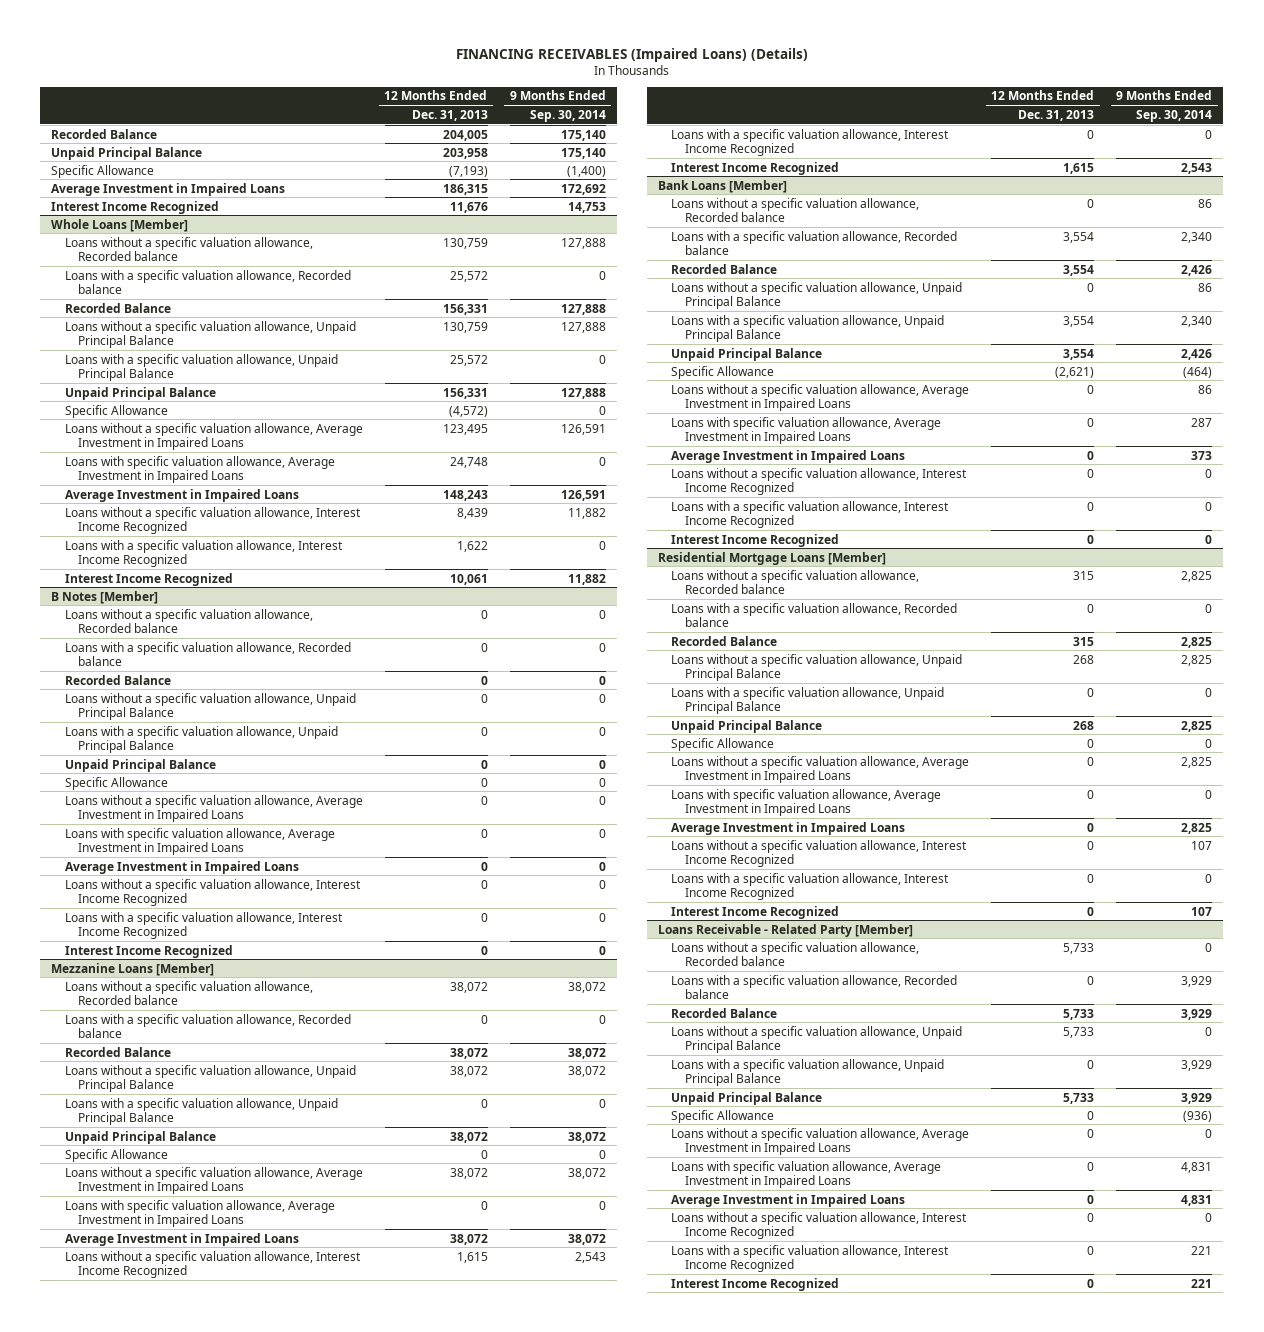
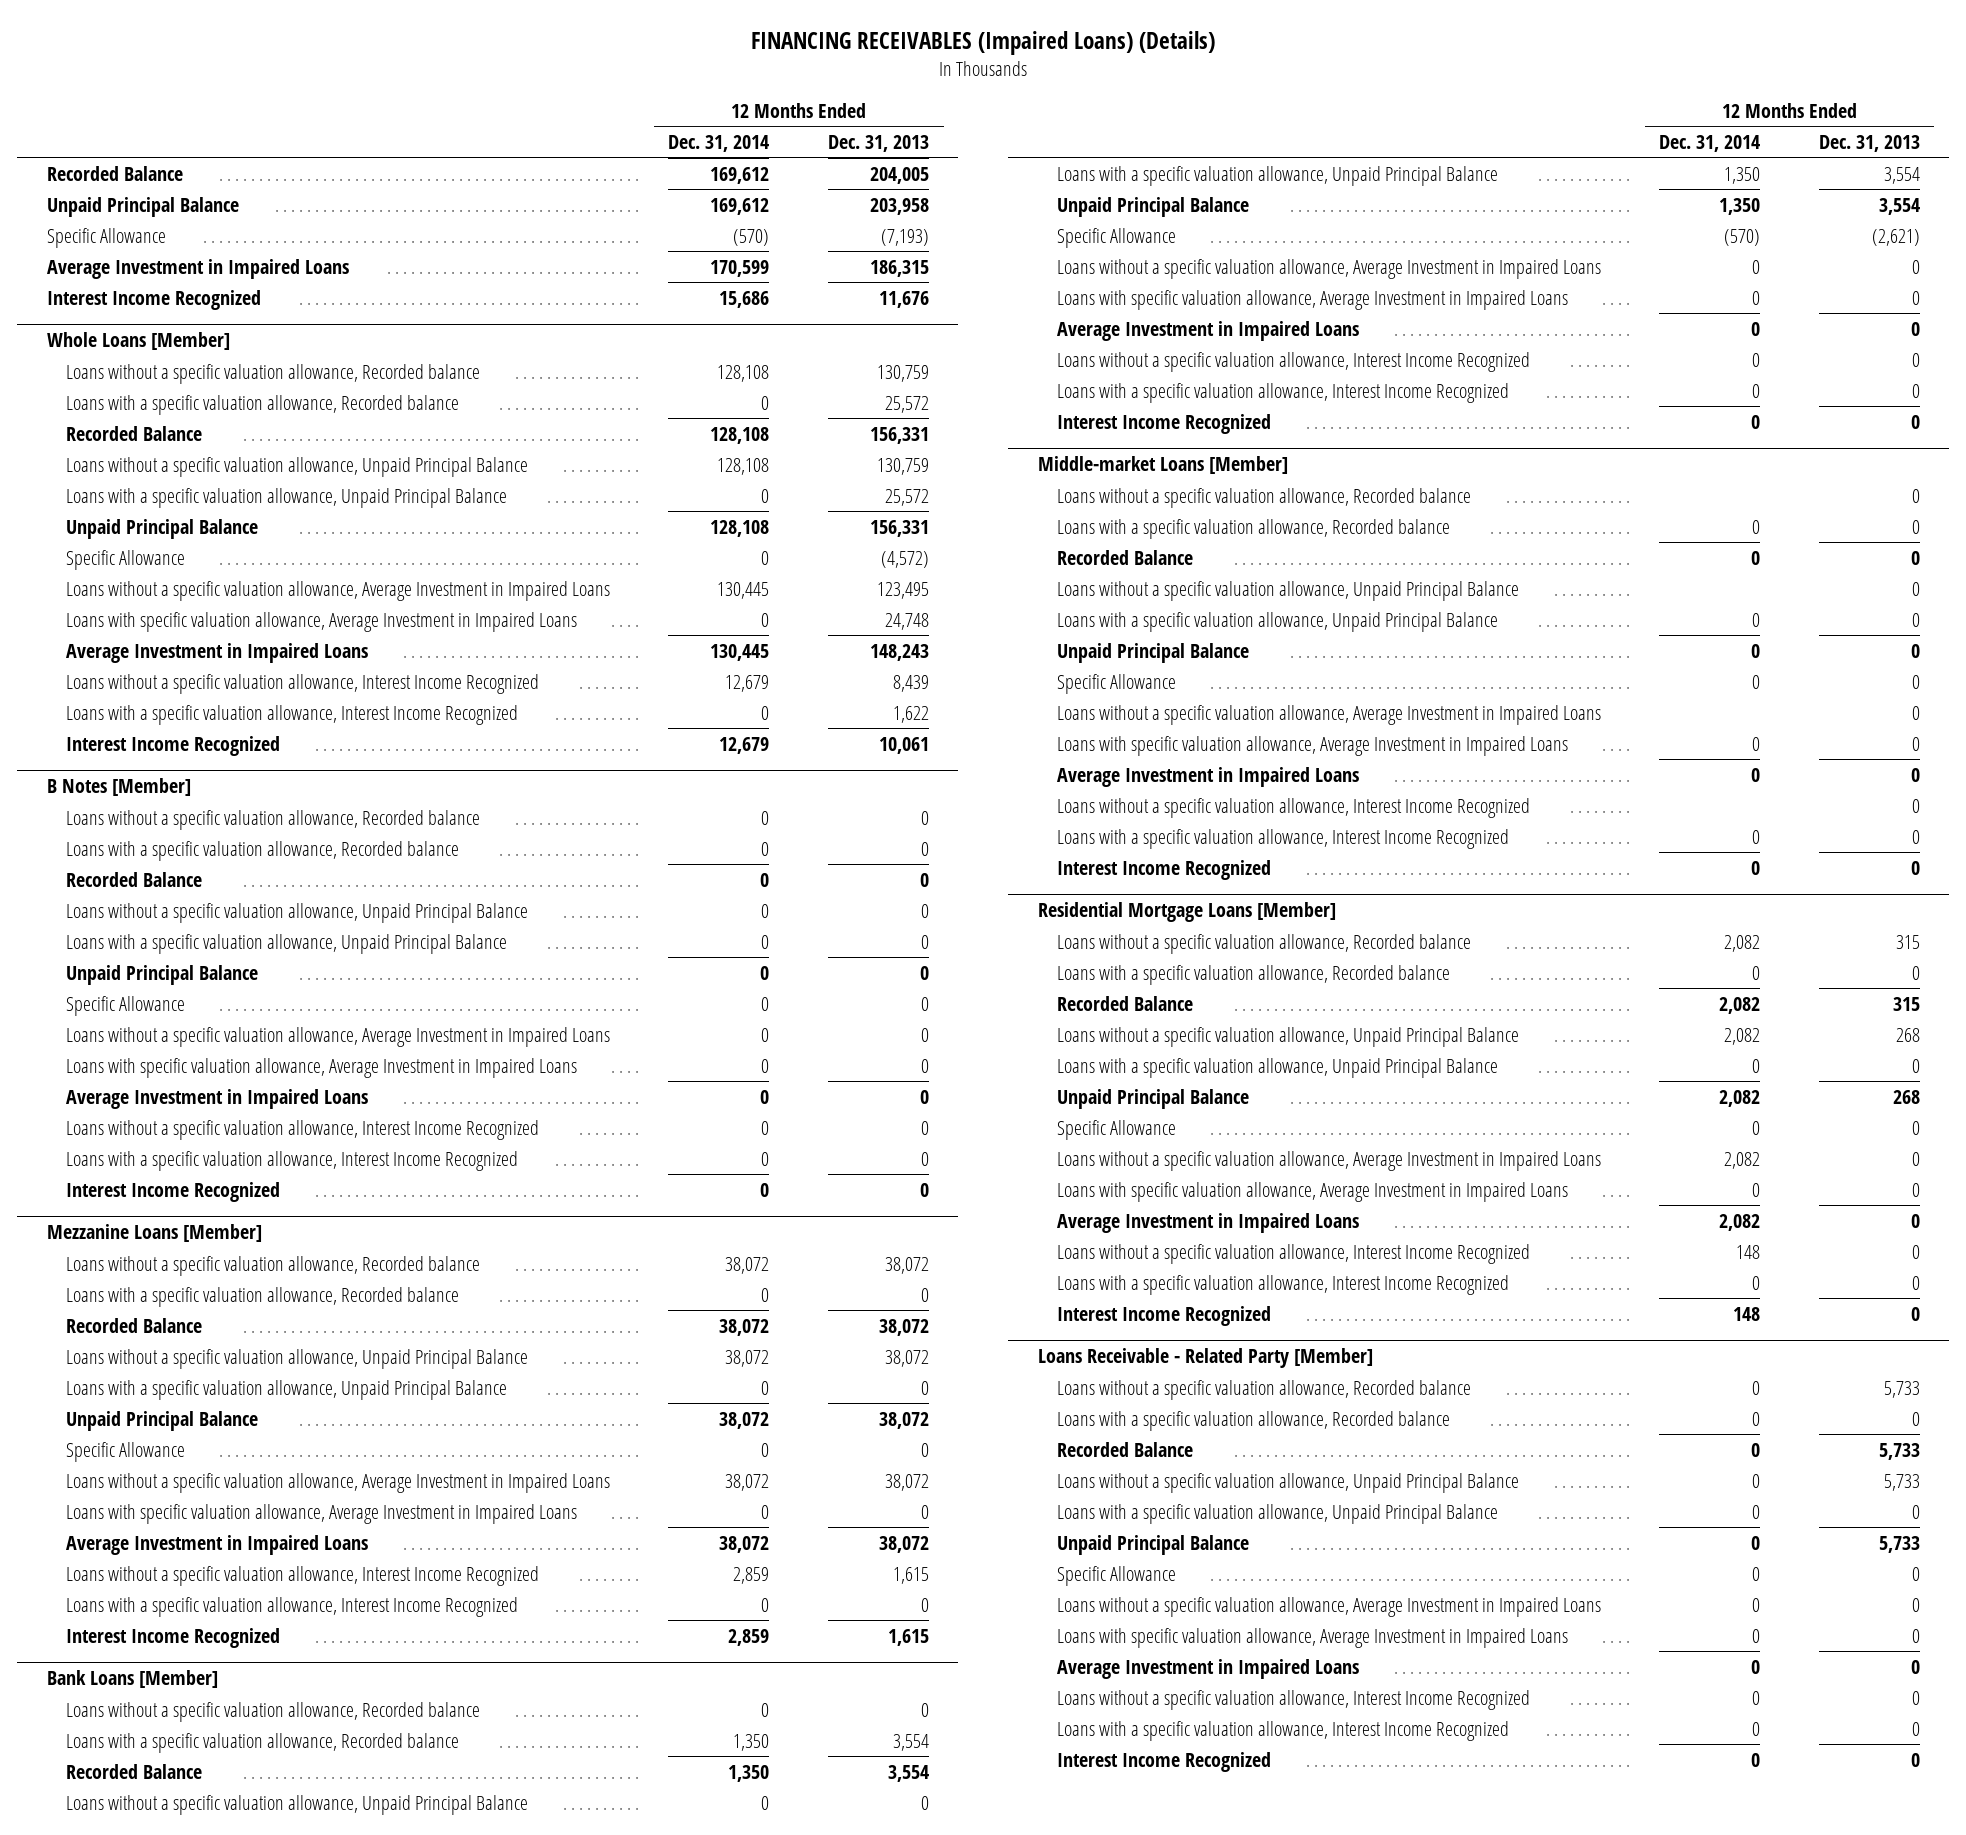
- | 12 Months Ended Dec. 31, 2013 | 9 Months Ended Sep. 30, 2014
+ | 12 Months Ended Dec. 31, 2014 | 12 Months Ended Dec. 31, 2013
+ Middle-market Loans [Member]
+ Loans without a specific valuation allowance, Recorded balance | | 0
+ Loans with a specific valuation allowance, Recorded balance | 0 | 0
+ Recorded Balance | 0 | 0
+ Loans without a specific valuation allowance, Unpaid Principal Balance | | 0
+ Loans with a specific valuation allowance, Unpaid Principal Balance | 0 | 0
+ Unpaid Principal Balance | 0 | 0
+ Specific Allowance | 0 | 0
+ Loans without a specific valuation allowance, Average Investment in Impaired Loans | | 0
+ Loans with specific valuation allowance, Average Investment in Impaired Loans | 0 | 0
+ Average Investment in Impaired Loans | 0 | 0
+ Loans without a specific valuation allowance, Interest Income Recognized | | 0
+ Loans with a specific valuation allowance, Interest Income Recognized | 0 | 0
+ Interest Income Recognized | 0 | 0

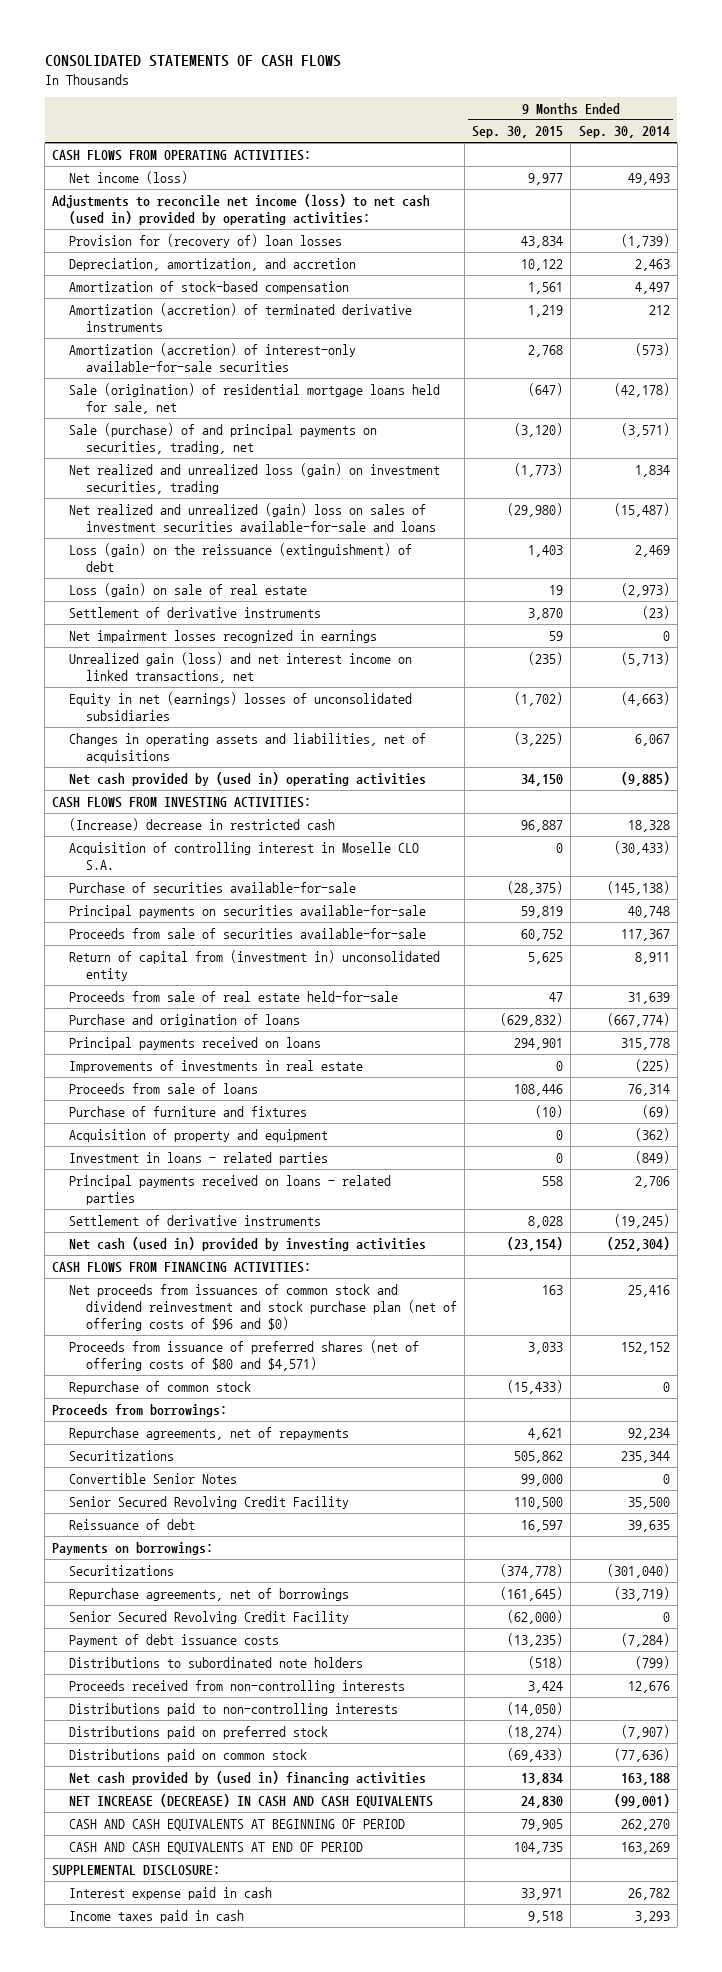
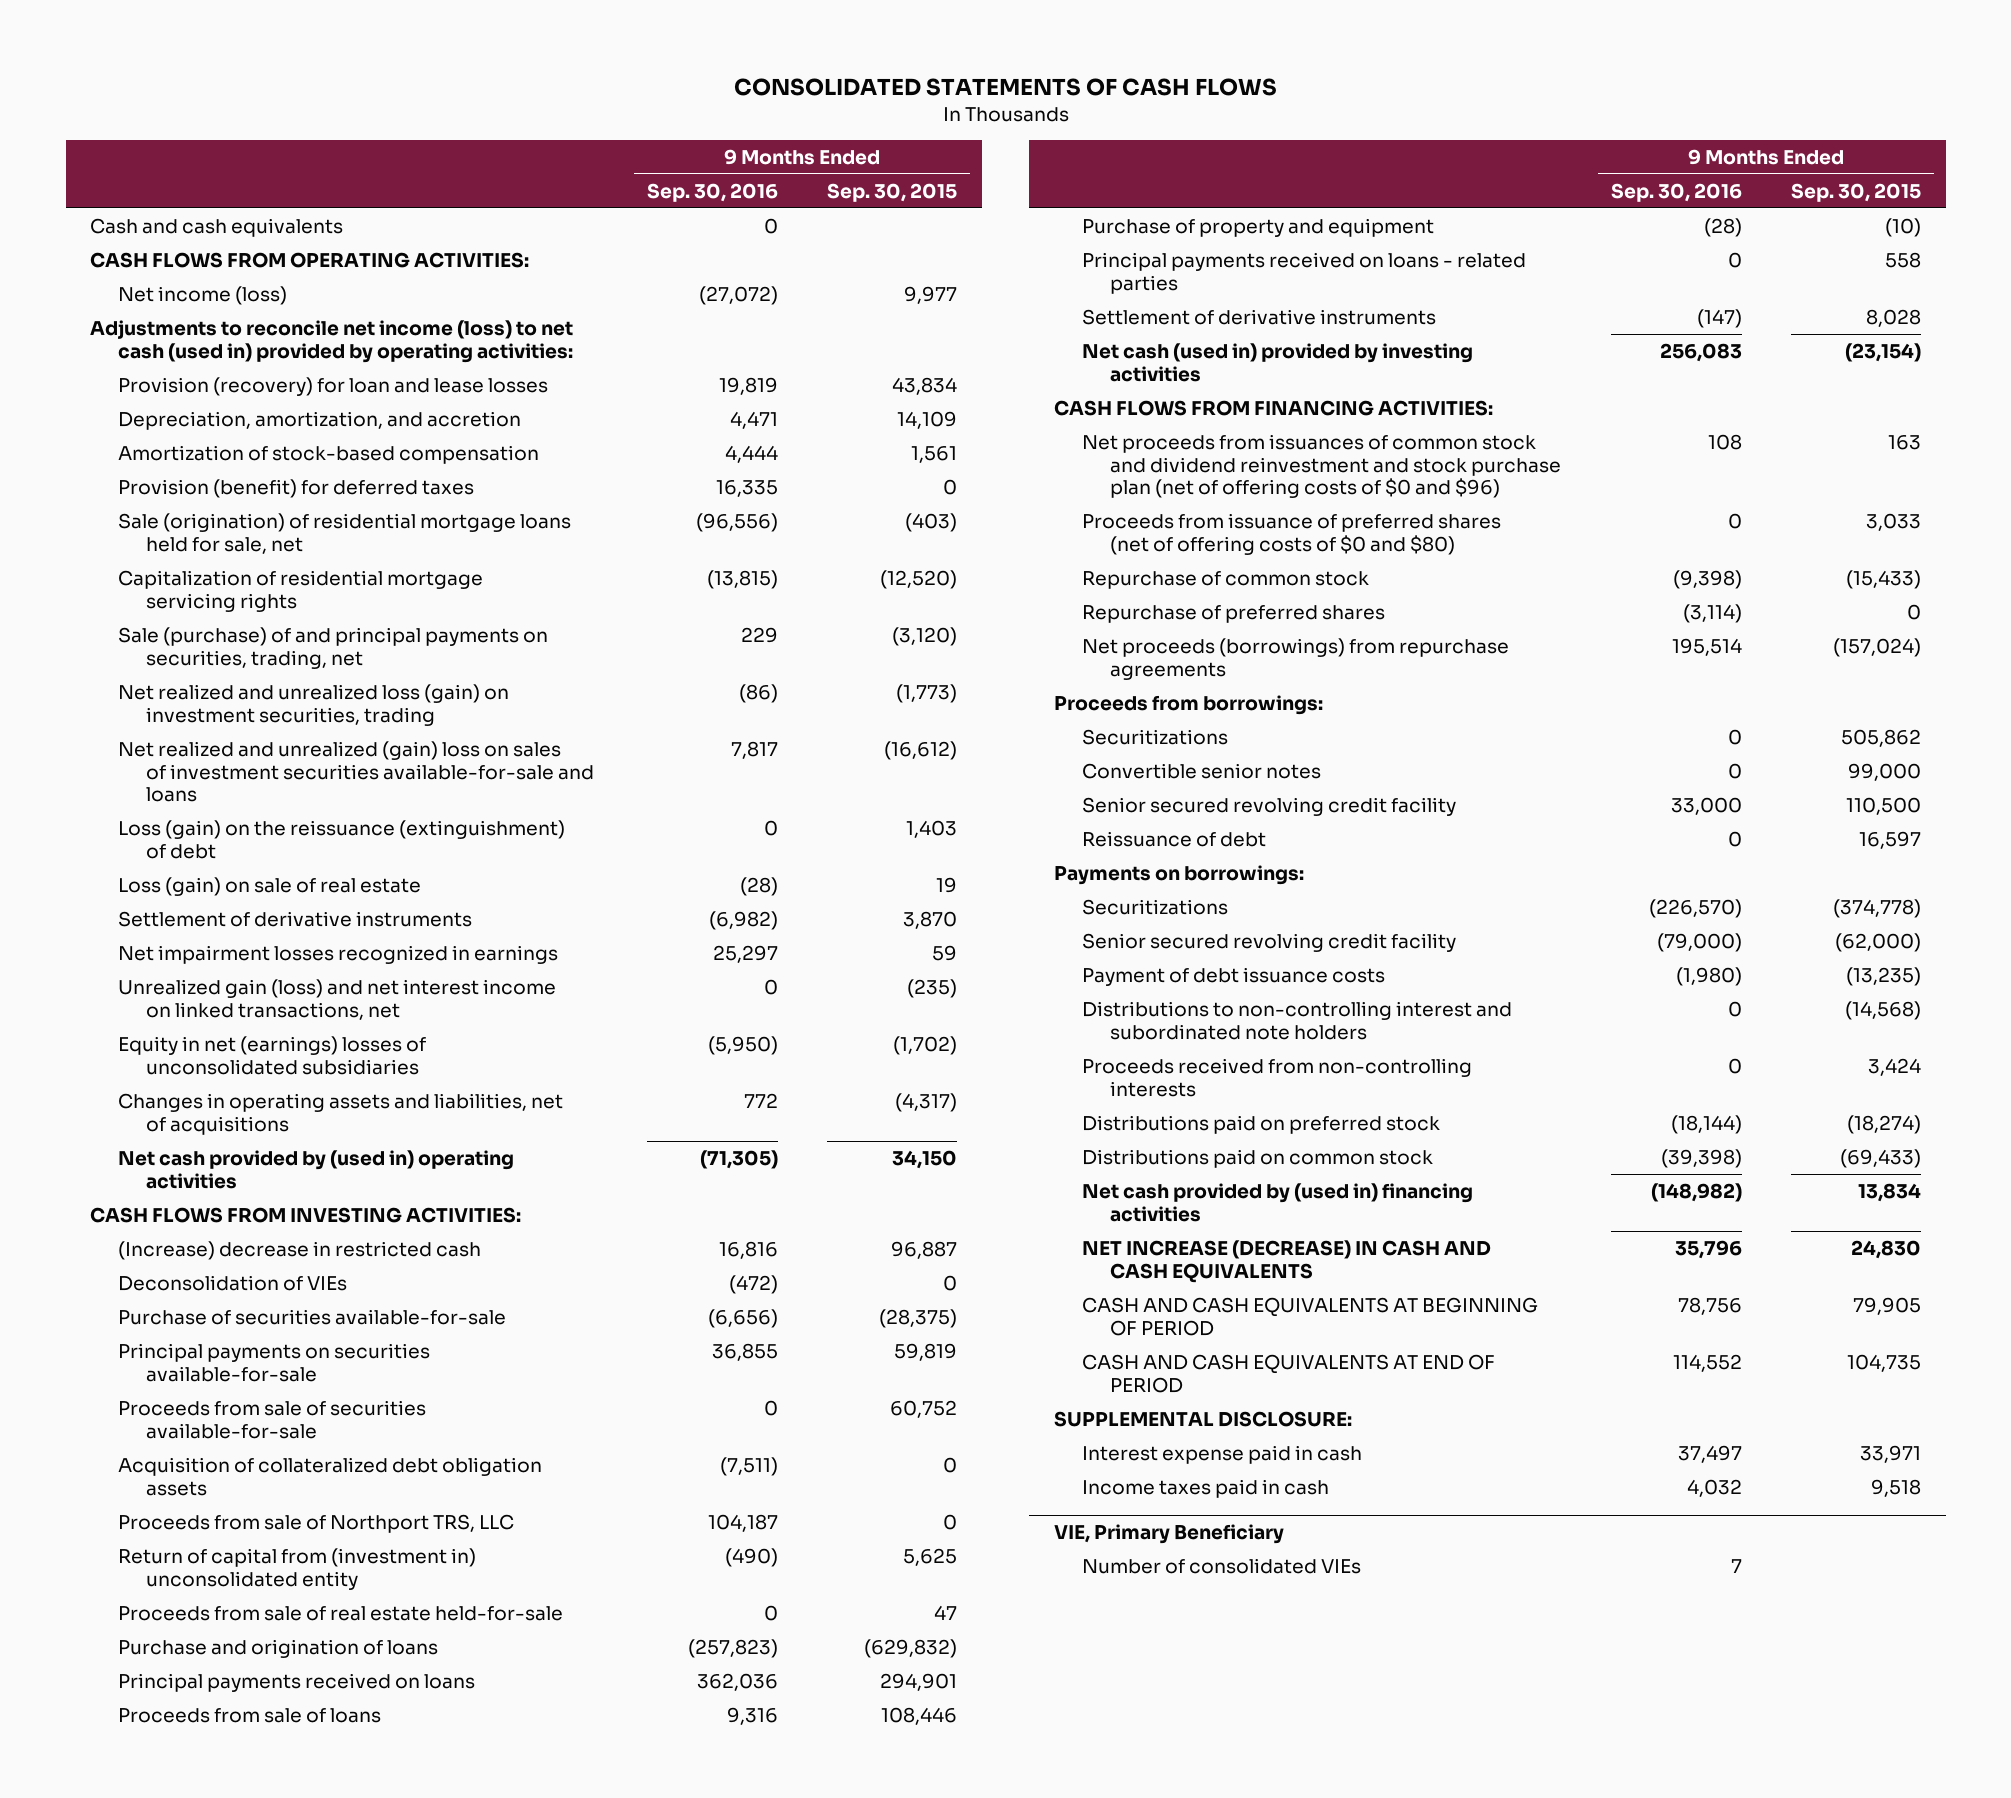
- | 9 Months Ended Sep. 30, 2015 | 9 Months Ended Sep. 30, 2014
+ | 9 Months Ended Sep. 30, 2016 | 9 Months Ended Sep. 30, 2015
+ Cash and cash equivalents | 0 |
- Provision for (recovery of) loan losses | 43,834 | (1,739)
- Depreciation, amortization, and accretion | 10,122 | 2,463
+ Provision (recovery) for loan and lease losses | 19,819 | 43,834
+ Depreciation, amortization, and accretion | 4,471 | 14,109
- Amortization (accretion) of terminated derivative instruments | 1,219 | 212
- Amortization (accretion) of interest-only available-for-sale securities | 2,768 | (573)
- Sale (origination) of residential mortgage loans held for sale, net | (647) | (42,178)
+ Provision (benefit) for deferred taxes | 16,335 | 0
+ Sale (origination) of residential mortgage loans held for sale, net | (96,556) | (403)
+ Capitalization of residential mortgage servicing rights | (13,815) | (12,520)
- Net realized and unrealized (gain) loss on sales of investment securities available-for-sale and loans | (29,980) | (15,487)
+ Net realized and unrealized (gain) loss on sales of investment securities available-for-sale and loans | 7,817 | (16,612)
- Changes in operating assets and liabilities, net of acquisitions | (3,225) | 6,067
+ Changes in operating assets and liabilities, net of acquisitions | 772 | (4,317)
- Acquisition of controlling interest in Moselle CLO S.A. | 0 | (30,433)
+ Deconsolidation of VIEs | (472) | 0
+ Acquisition of collateralized debt obligation assets | (7,511) | 0
+ Proceeds from sale of Northport TRS, LLC | 104,187 | 0
- Improvements of investments in real estate | 0 | (225)
- Purchase of furniture and fixtures | (10) | (69)
- Acquisition of property and equipment | 0 | (362)
- Investment in loans - related parties | 0 | (849)
+ Purchase of property and equipment | (28) | (10)
- Net proceeds from issuances of common stock and dividend reinvestment and stock purchase plan (net of offering costs of $96 and $0) | 163 | 25,416
- Proceeds from issuance of preferred shares (net of offering costs of $80 and $4,571) | 3,033 | 152,152
+ Net proceeds from issuances of common stock and dividend reinvestment and stock purchase plan (net of offering costs of $0 and $96) | 108 | 163
+ Proceeds from issuance of preferred shares (net of offering costs of $0 and $80) | 0 | 3,033
+ Repurchase of preferred shares | (3,114) | 0
+ Net proceeds (borrowings) from repurchase agreements | 195,514 | (157,024)
- Repurchase agreements, net of repayments | 4,621 | 92,234
- Convertible Senior Notes | 99,000 | 0
- Senior Secured Revolving Credit Facility | 110,500 | 35,500
+ Convertible senior notes | 0 | 99,000
+ Senior secured revolving credit facility | 33,000 | 110,500
- Repurchase agreements, net of borrowings | (161,645) | (33,719)
- Senior Secured Revolving Credit Facility | (62,000) | 0
+ Senior secured revolving credit facility | (79,000) | (62,000)
- Distributions to subordinated note holders | (518) | (799)
+ Distributions to non-controlling interest and subordinated note holders | 0 | (14,568)
- Distributions paid to non-controlling interests | (14,050) |
+ VIE, Primary Beneficiary
+ Number of consolidated VIEs | 7 |

